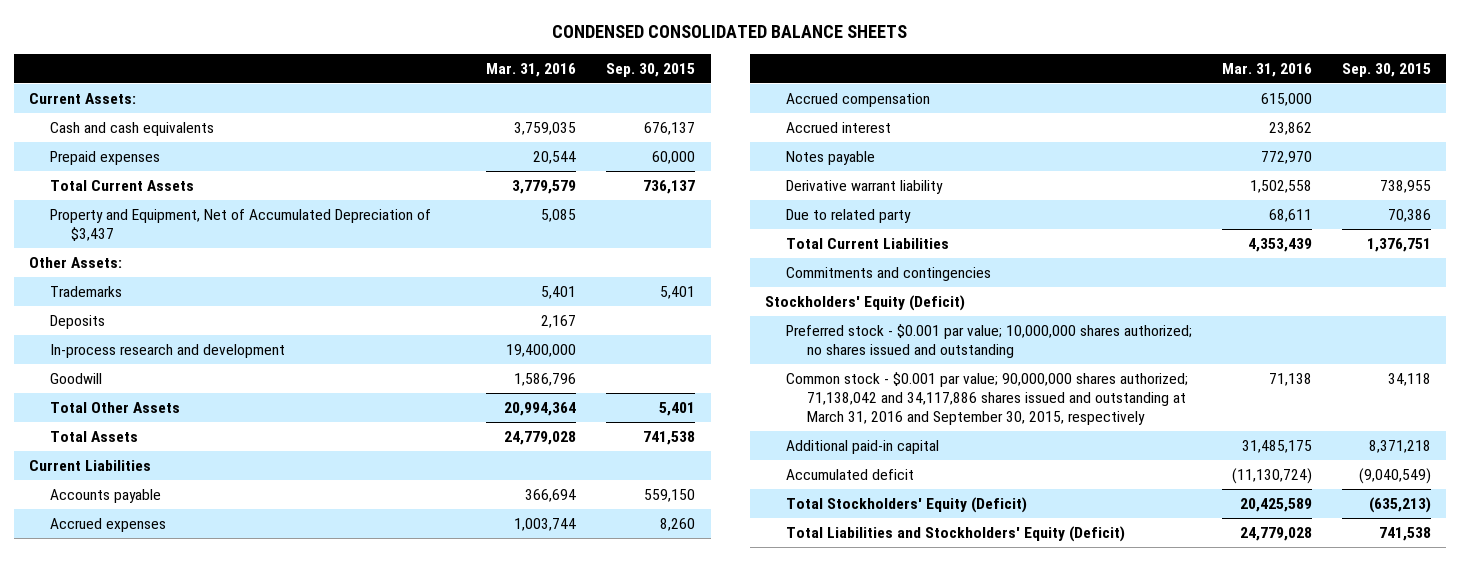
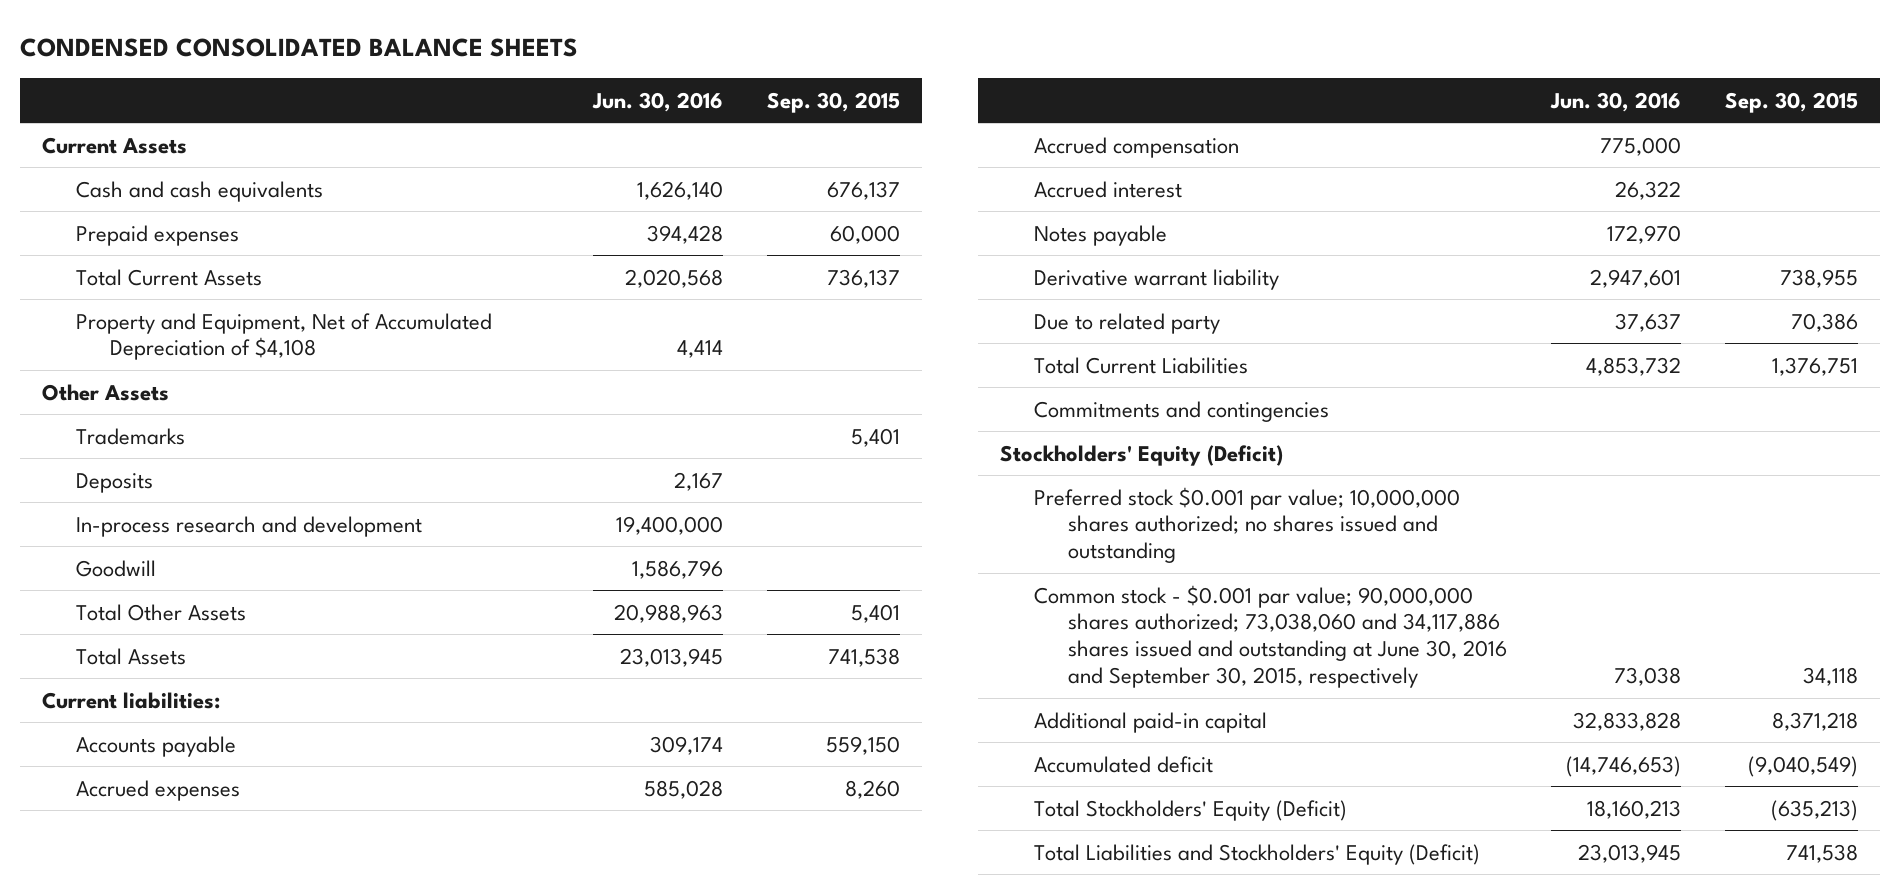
- | Mar. 31, 2016 | Sep. 30, 2015
+ | Jun. 30, 2016 | Sep. 30, 2015
- Current Assets:
+ Current Assets
- Property and Equipment, Net of Accumulated Depreciation of $3,437 | 5,085 |
- Other Assets:
+ Property and Equipment, Net of Accumulated Depreciation of $4,108 | 4,414 |
+ Other Assets
- Current Liabilities
+ Current liabilities:
- Preferred stock - $0.001 par value; 10,000,000 shares authorized; no shares issued and outstanding
- Common stock - $0.001 par value; 90,000,000 shares authorized; 71,138,042 and 34,117,886 shares issued and outstanding at March 31, 2016 and September 30, 2015, respectively | 71,138 | 34,118
+ Preferred stock $0.001 par value; 10,000,000 shares authorized; no shares issued and outstanding
+ Common stock - $0.001 par value; 90,000,000 shares authorized; 73,038,060 and 34,117,886 shares issued and outstanding at June 30, 2016 and September 30, 2015, respectively | 73,038 | 34,118

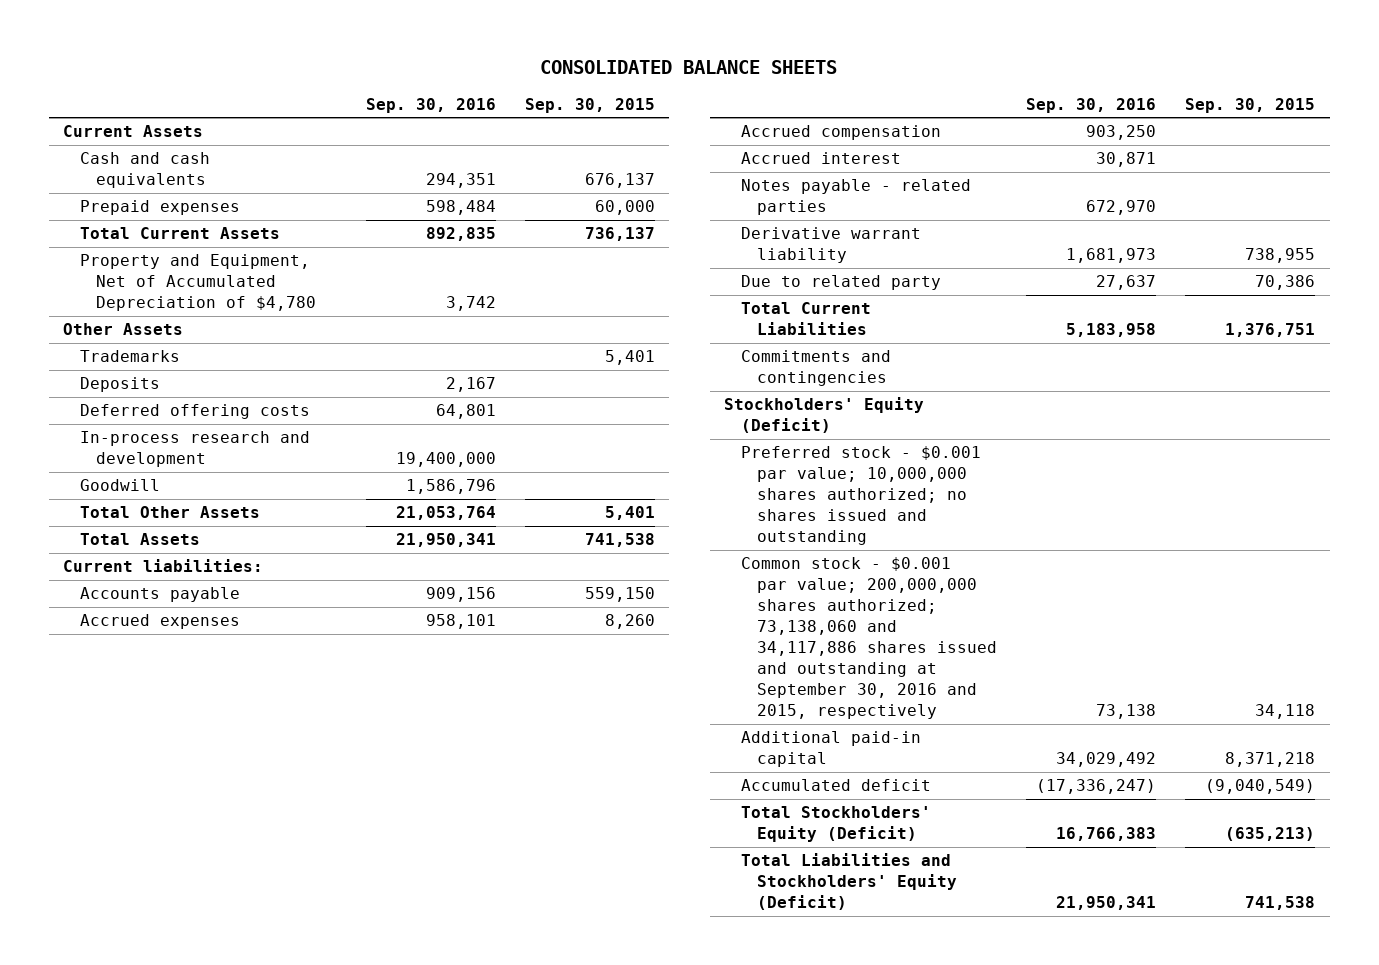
- CONDENSED CONSOLIDATED BALANCE SHEETS
+ CONSOLIDATED BALANCE SHEETS
- | Jun. 30, 2016 | Sep. 30, 2015
+ | Sep. 30, 2016 | Sep. 30, 2015
- Property and Equipment, Net of Accumulated Depreciation of $4,108 | 4,414 |
+ Property and Equipment, Net of Accumulated Depreciation of $4,780 | 3,742 |
+ Deferred offering costs | 64,801 |
- Notes payable | 172,970 |
+ Notes payable - related parties | 672,970 |
- Preferred stock $0.001 par value; 10,000,000 shares authorized; no shares issued and outstanding
- Common stock - $0.001 par value; 90,000,000 shares authorized; 73,038,060 and 34,117,886 shares issued and outstanding at June 30, 2016 and September 30, 2015, respectively | 73,038 | 34,118
+ Preferred stock - $0.001 par value; 10,000,000 shares authorized; no shares issued and outstanding
+ Common stock - $0.001 par value; 200,000,000 shares authorized; 73,138,060 and 34,117,886 shares issued and outstanding at September 30, 2016 and 2015, respectively | 73,138 | 34,118

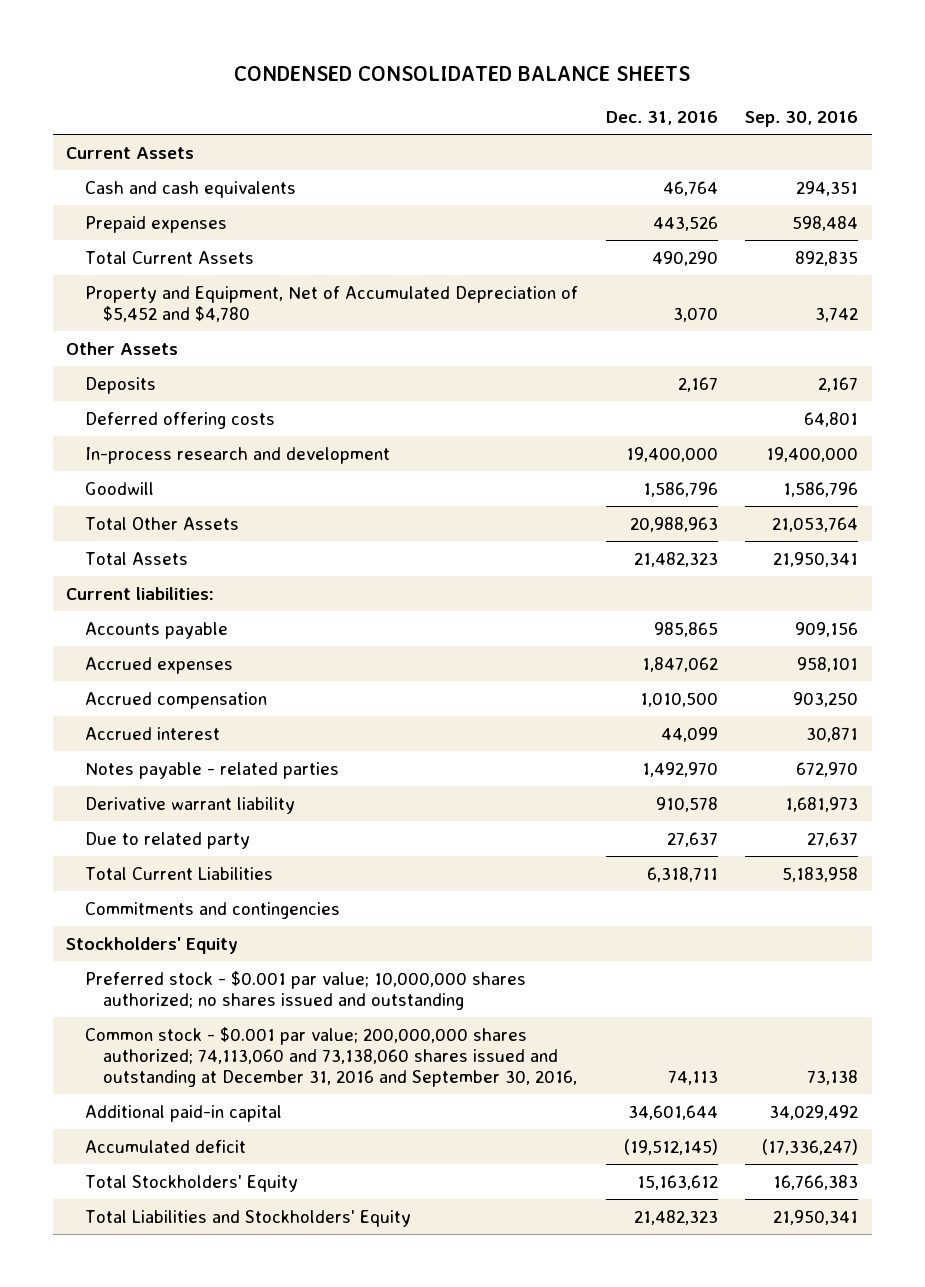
- CONSOLIDATED BALANCE SHEETS
+ CONDENSED CONSOLIDATED BALANCE SHEETS
- | Sep. 30, 2016 | Sep. 30, 2015
+ | Dec. 31, 2016 | Sep. 30, 2016
- Property and Equipment, Net of Accumulated Depreciation of $4,780 | 3,742 |
+ Property and Equipment, Net of Accumulated Depreciation of $5,452 and $4,780 | 3,070 | 3,742
- Trademarks | | 5,401
- Stockholders' Equity (Deficit)
+ Stockholders' Equity
- Common stock - $0.001 par value; 200,000,000 shares authorized; 73,138,060 and 34,117,886 shares issued and outstanding at September 30, 2016 and 2015, respectively | 73,138 | 34,118
+ Common stock - $0.001 par value; 200,000,000 shares authorized; 74,113,060 and 73,138,060 shares issued and outstanding at December 31, 2016 and September 30, 2016, | 74,113 | 73,138
- Total Stockholders' Equity (Deficit) | 16,766,383 | (635,213)
- Total Liabilities and Stockholders' Equity (Deficit) | 21,950,341 | 741,538
+ Total Stockholders' Equity | 15,163,612 | 16,766,383
+ Total Liabilities and Stockholders' Equity | 21,482,323 | 21,950,341

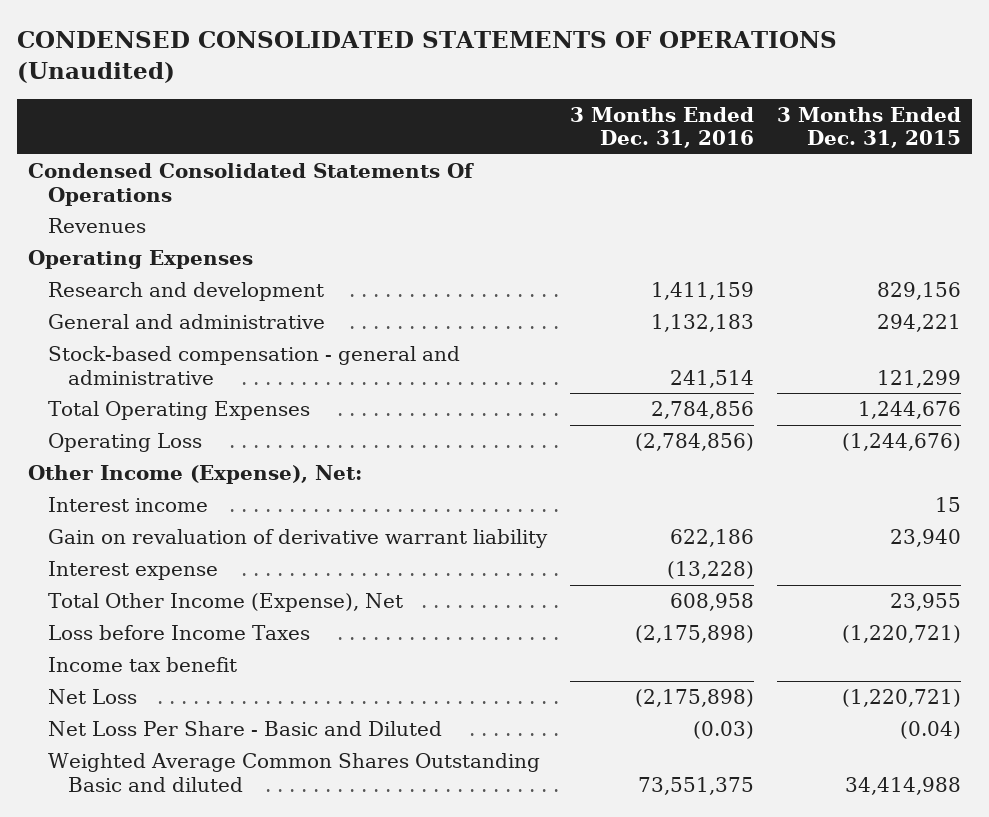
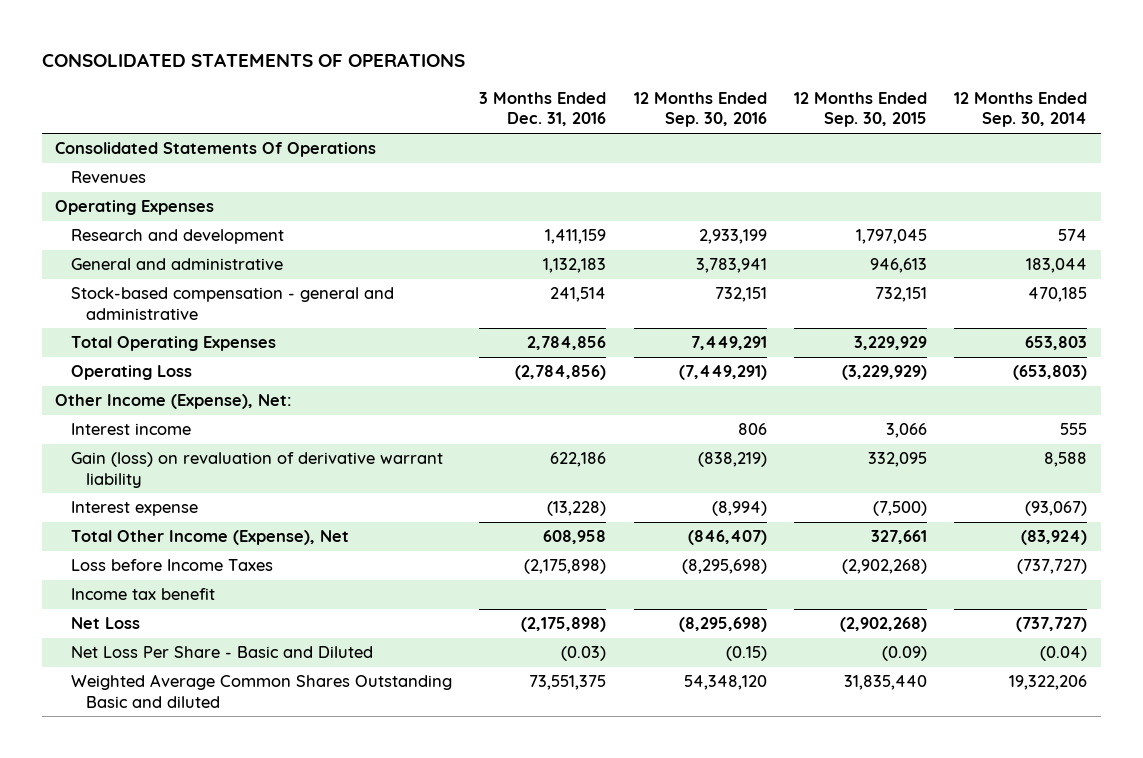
- CONDENSED CONSOLIDATED STATEMENTS OF OPERATIONS (Unaudited)
+ CONSOLIDATED STATEMENTS OF OPERATIONS
- | 3 Months Ended Dec. 31, 2016 | 3 Months Ended Dec. 31, 2015
+ | 3 Months Ended Dec. 31, 2016 | 12 Months Ended Sep. 30, 2016 | 12 Months Ended Sep. 30, 2015 | 12 Months Ended Sep. 30, 2014
- Condensed Consolidated Statements Of Operations
+ Consolidated Statements Of Operations
- Gain on revaluation of derivative warrant liability | 622,186 | 23,940
+ Gain (loss) on revaluation of derivative warrant liability | 622,186 | (838,219) | 332,095 | 8,588

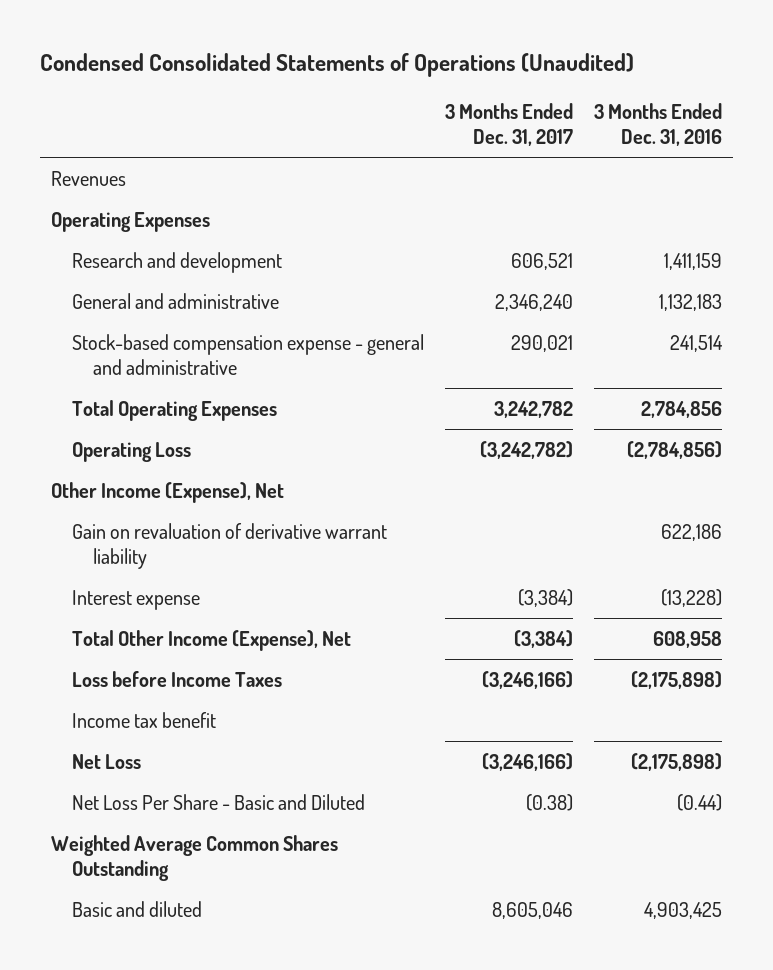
- CONSOLIDATED STATEMENTS OF OPERATIONS
+ Condensed Consolidated Statements of Operations (Unaudited)
- | 3 Months Ended Dec. 31, 2016 | 12 Months Ended Sep. 30, 2016 | 12 Months Ended Sep. 30, 2015 | 12 Months Ended Sep. 30, 2014
+ | 3 Months Ended Dec. 31, 2017 | 3 Months Ended Dec. 31, 2016
- Consolidated Statements Of Operations
- Stock-based compensation - general and administrative | 241,514 | 732,151 | 732,151 | 470,185
+ Stock-based compensation expense - general and administrative | 290,021 | 241,514
- Other Income (Expense), Net:
- Interest income | | 806 | 3,066 | 555
- Gain (loss) on revaluation of derivative warrant liability | 622,186 | (838,219) | 332,095 | 8,588
+ Other Income (Expense), Net
+ Gain on revaluation of derivative warrant liability | | 622,186
- Net Loss Per Share - Basic and Diluted | (0.03) | (0.15) | (0.09) | (0.04)
- Weighted Average Common Shares Outstanding Basic and diluted | 73,551,375 | 54,348,120 | 31,835,440 | 19,322,206
+ Net Loss Per Share - Basic and Diluted | (0.38) | (0.44)
+ Weighted Average Common Shares Outstanding
+ Basic and diluted | 8,605,046 | 4,903,425

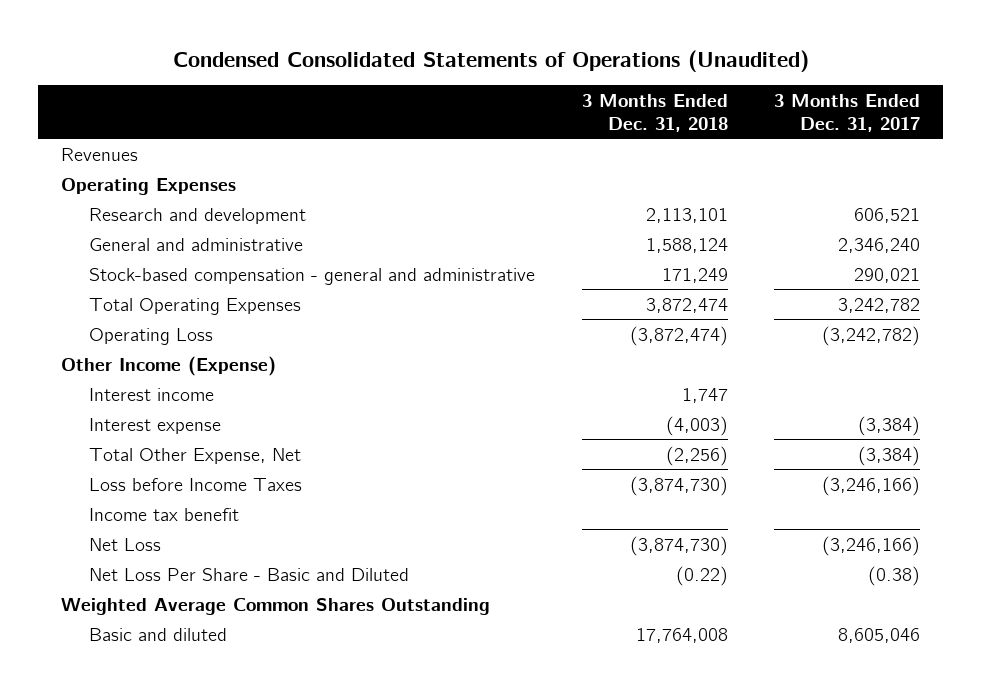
- | 3 Months Ended Dec. 31, 2017 | 3 Months Ended Dec. 31, 2016
+ | 3 Months Ended Dec. 31, 2018 | 3 Months Ended Dec. 31, 2017
- Stock-based compensation expense - general and administrative | 290,021 | 241,514
+ Stock-based compensation - general and administrative | 171,249 | 290,021
- Other Income (Expense), Net
- Gain on revaluation of derivative warrant liability | | 622,186
+ Other Income (Expense)
+ Interest income | 1,747 |
- Total Other Income (Expense), Net | (3,384) | 608,958
+ Total Other Expense, Net | (2,256) | (3,384)

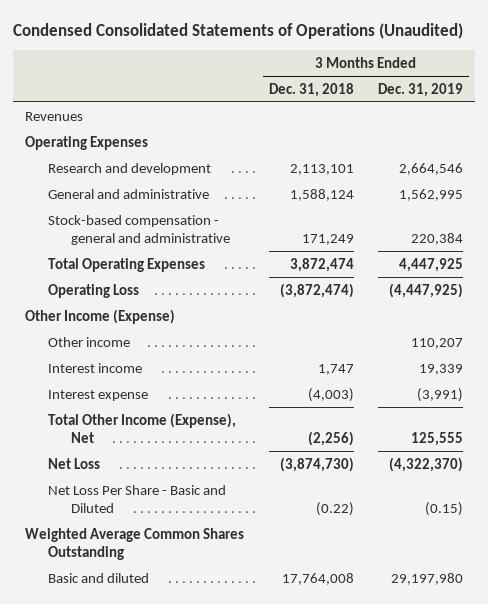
- | 3 Months Ended Dec. 31, 2018 | 3 Months Ended Dec. 31, 2017
+ | 3 Months Ended Dec. 31, 2018 | 3 Months Ended Dec. 31, 2019
+ Other income | | 110,207
- Total Other Expense, Net | (2,256) | (3,384)
- Loss before Income Taxes | (3,874,730) | (3,246,166)
- Income tax benefit
+ Total Other Income (Expense), Net | (2,256) | 125,555

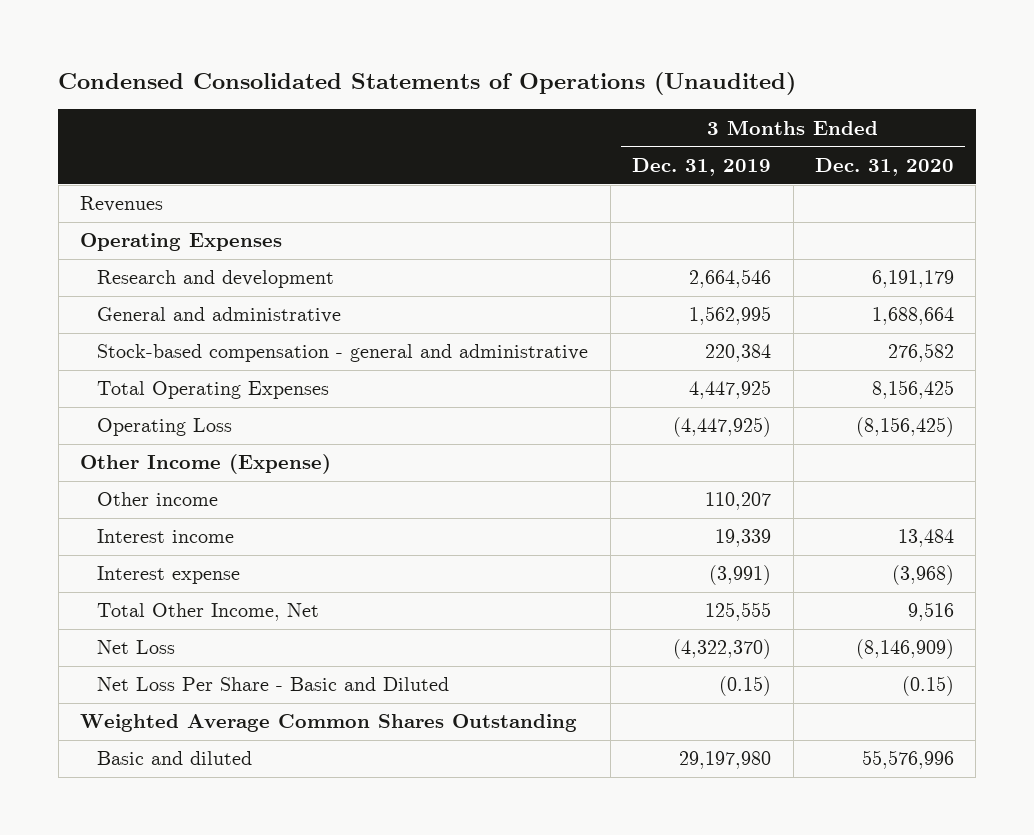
- | 3 Months Ended Dec. 31, 2018 | 3 Months Ended Dec. 31, 2019
+ | 3 Months Ended Dec. 31, 2019 | 3 Months Ended Dec. 31, 2020
- Total Other Income (Expense), Net | (2,256) | 125,555
+ Total Other Income, Net | 125,555 | 9,516

